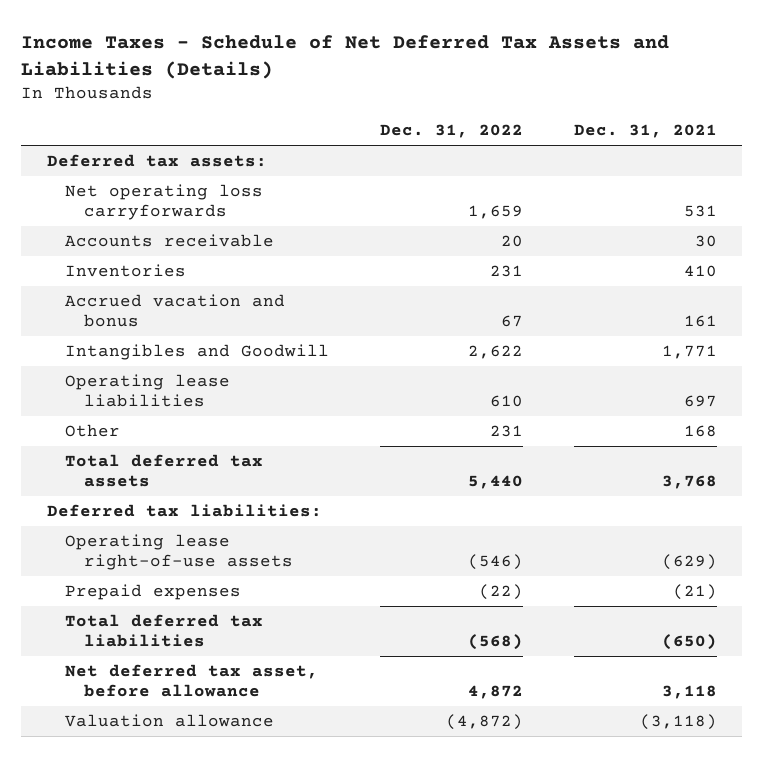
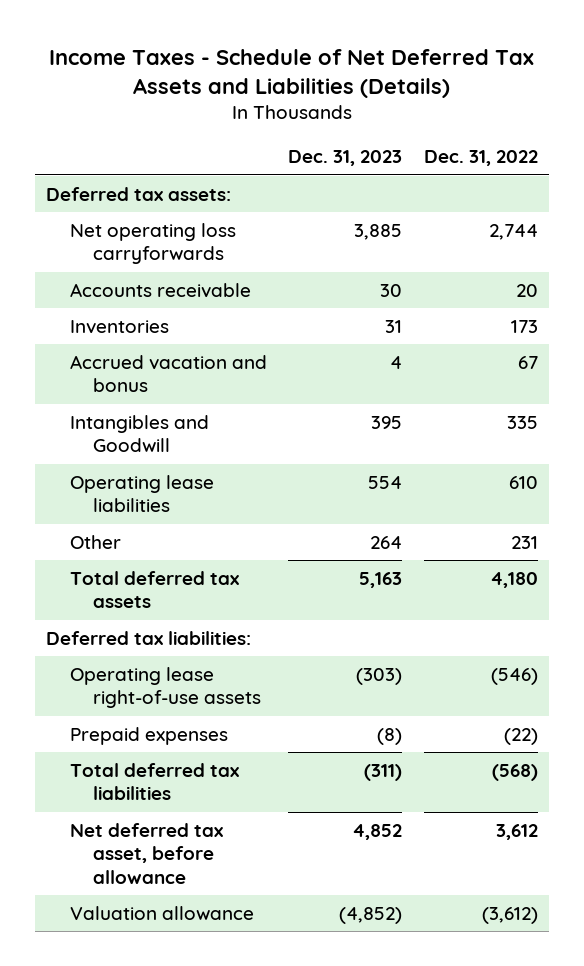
- | Dec. 31, 2022 | Dec. 31, 2021
+ | Dec. 31, 2023 | Dec. 31, 2022
- Net operating loss carryforwards | 1,659 | 531
+ Net operating loss carryforwards | 3,885 | 2,744
- Inventories | 231 | 410
+ Inventories | 31 | 173
- Intangibles and Goodwill | 2,622 | 1,771
+ Intangibles and Goodwill | 395 | 335
- Total deferred tax assets | 5,440 | 3,768
+ Total deferred tax assets | 5,163 | 4,180
- Net deferred tax asset, before allowance | 4,872 | 3,118
- Valuation allowance | (4,872) | (3,118)
+ Net deferred tax asset, before allowance | 4,852 | 3,612
+ Valuation allowance | (4,852) | (3,612)

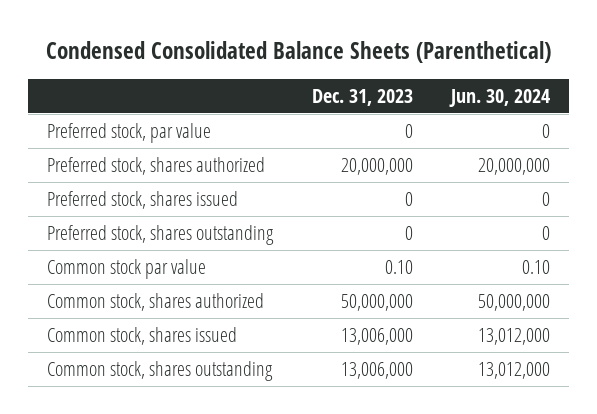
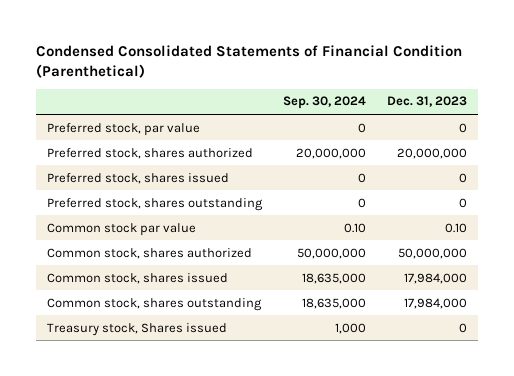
- Condensed Consolidated Balance Sheets (Parenthetical)
+ Condensed Consolidated Statements of Financial Condition (Parenthetical)
- | Dec. 31, 2023 | Jun. 30, 2024
+ | Sep. 30, 2024 | Dec. 31, 2023
- Common stock, shares issued | 13,006,000 | 13,012,000
- Common stock, shares outstanding | 13,006,000 | 13,012,000
+ Common stock, shares issued | 18,635,000 | 17,984,000
+ Common stock, shares outstanding | 18,635,000 | 17,984,000
+ Treasury stock, Shares issued | 1,000 | 0

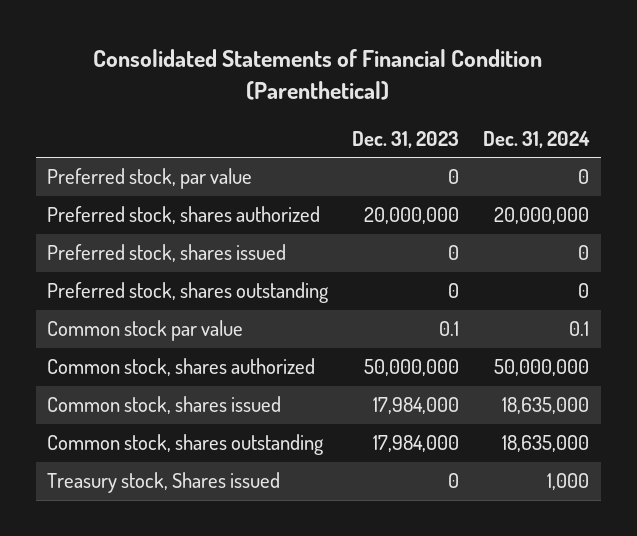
- Condensed Consolidated Statements of Financial Condition (Parenthetical)
+ Consolidated Statements of Financial Condition (Parenthetical)
- | Sep. 30, 2024 | Dec. 31, 2023
+ | Dec. 31, 2023 | Dec. 31, 2024
- Common stock par value | 0.10 | 0.10
+ Common stock par value | 0.1 | 0.1

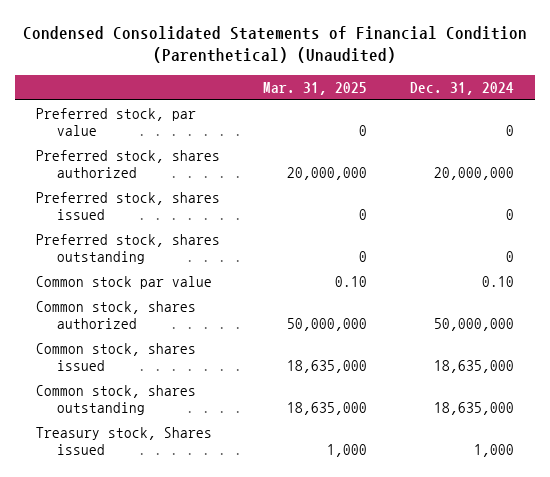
- Consolidated Statements of Financial Condition (Parenthetical)
+ Condensed Consolidated Statements of Financial Condition (Parenthetical) (Unaudited)
- | Dec. 31, 2023 | Dec. 31, 2024
+ | Mar. 31, 2025 | Dec. 31, 2024
- Common stock par value | 0.1 | 0.1
+ Common stock par value | 0.10 | 0.10

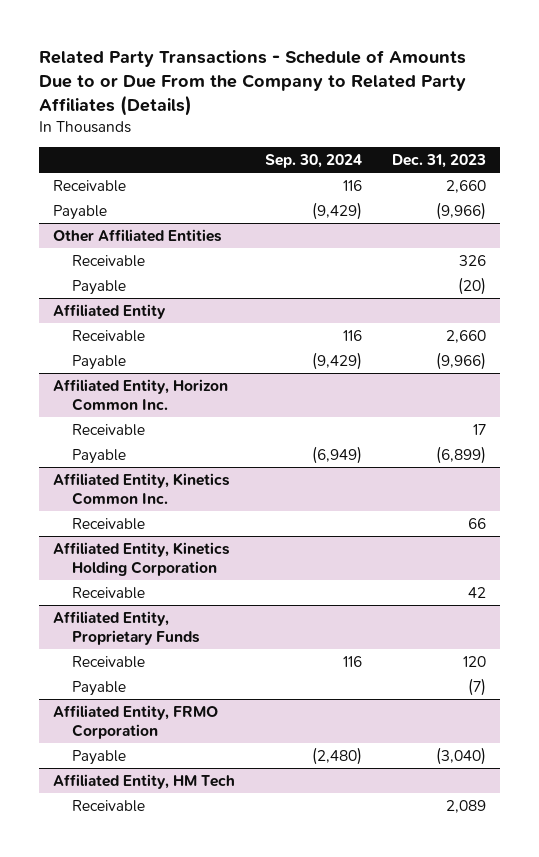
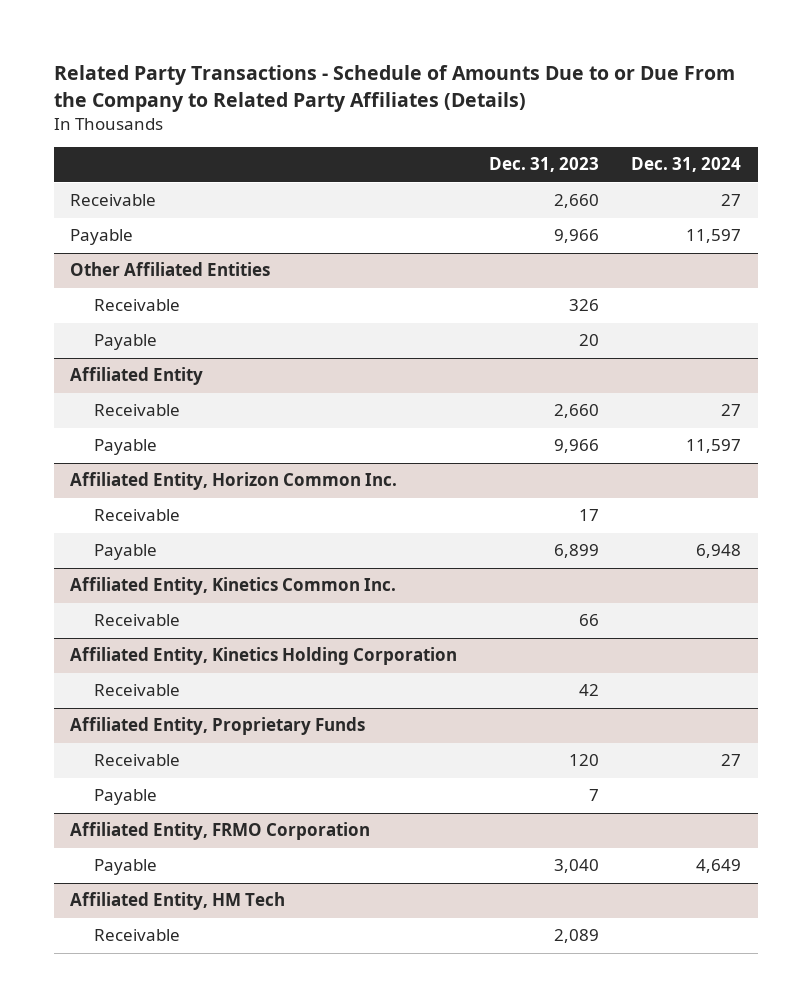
- | Sep. 30, 2024 | Dec. 31, 2023
+ | Dec. 31, 2023 | Dec. 31, 2024
- Payable | (9,429) | (9,966)
+ Payable | 9,966 | 11,597
@ Other Affiliated Entities
- Payable | | (20)
+ Payable | 20 |
@ Affiliated Entity
- Payable | (9,429) | (9,966)
+ Payable | 9,966 | 11,597
@ Affiliated Entity, Horizon Common Inc.
- Payable | (6,949) | (6,899)
+ Payable | 6,899 | 6,948
@ Affiliated Entity, Proprietary Funds
- Payable | | (7)
+ Payable | 7 |
@ Affiliated Entity, FRMO Corporation
- Payable | (2,480) | (3,040)
+ Payable | 3,040 | 4,649

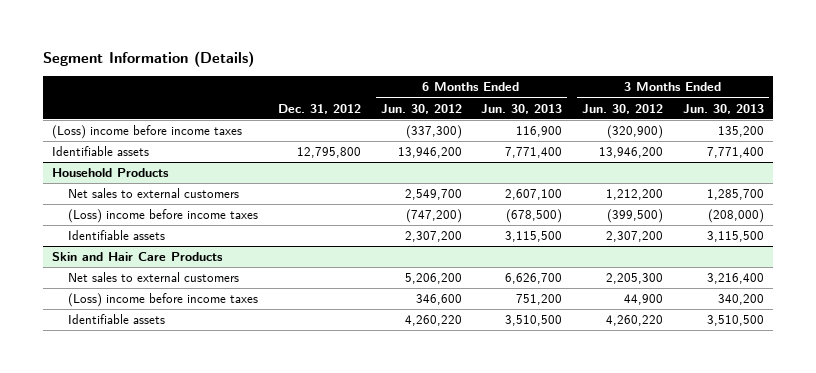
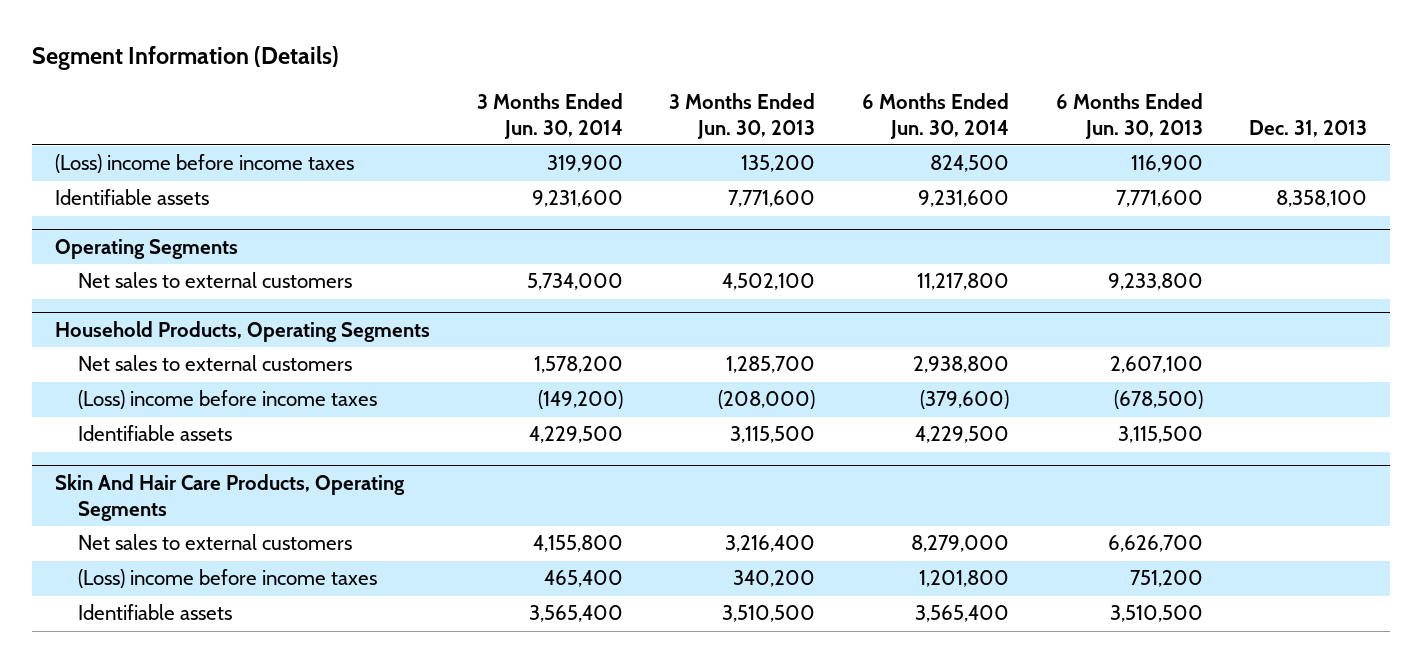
- | Dec. 31, 2012 | 6 Months Ended Jun. 30, 2012 | 6 Months Ended Jun. 30, 2013 | 3 Months Ended Jun. 30, 2012 | 3 Months Ended Jun. 30, 2013
+ | 3 Months Ended Jun. 30, 2014 | 3 Months Ended Jun. 30, 2013 | 6 Months Ended Jun. 30, 2014 | 6 Months Ended Jun. 30, 2013 | Dec. 31, 2013
- Identifiable assets | 12,795,800 | 13,946,200 | 7,771,400 | 13,946,200 | 7,771,400
- Household Products
+ Identifiable assets | 9,231,600 | 7,771,600 | 9,231,600 | 7,771,600 | 8,358,100
+ Operating Segments
+ Net sales to external customers | 5,734,000 | 4,502,100 | 11,217,800 | 9,233,800 |
+ Household Products, Operating Segments
- Skin and Hair Care Products
+ Skin And Hair Care Products, Operating Segments

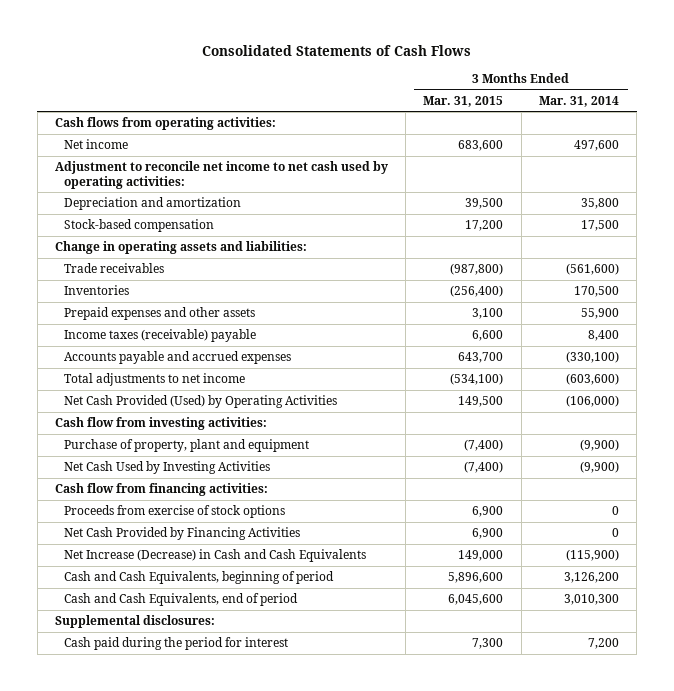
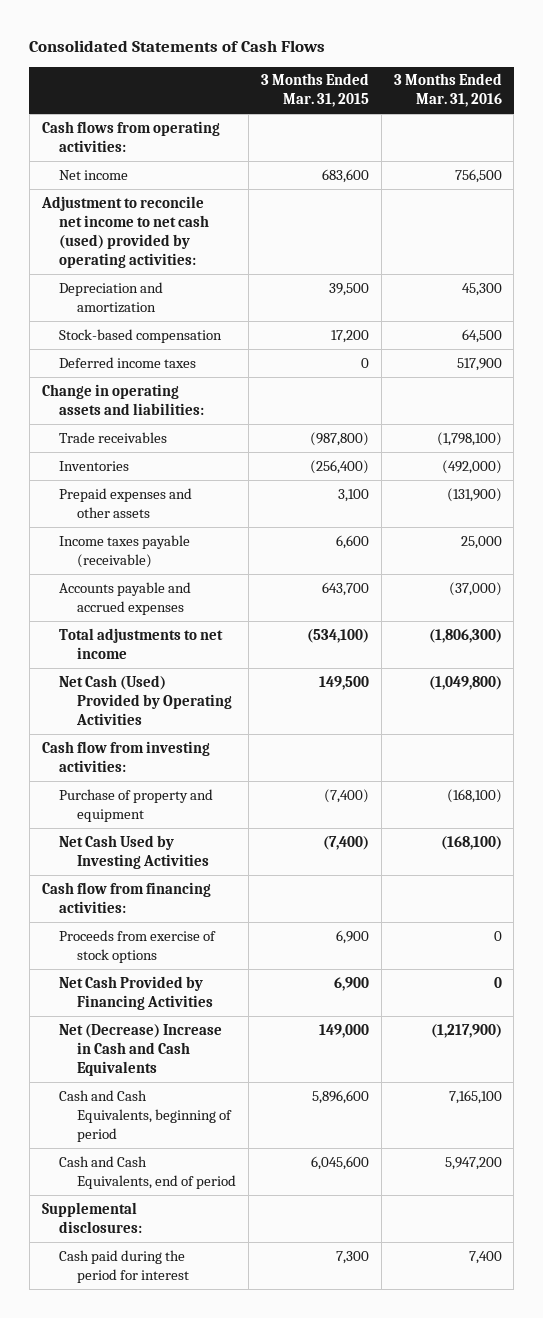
- | 3 Months Ended Mar. 31, 2015 | 3 Months Ended Mar. 31, 2014
+ | 3 Months Ended Mar. 31, 2015 | 3 Months Ended Mar. 31, 2016
- Adjustment to reconcile net income to net cash used by operating activities:
+ Adjustment to reconcile net income to net cash (used) provided by operating activities:
+ Deferred income taxes | 0 | 517,900
- Income taxes (receivable) payable | 6,600 | 8,400
+ Income taxes payable (receivable) | 6,600 | 25,000
- Net Cash Provided (Used) by Operating Activities | 149,500 | (106,000)
+ Net Cash (Used) Provided by Operating Activities | 149,500 | (1,049,800)
- Purchase of property, plant and equipment | (7,400) | (9,900)
+ Purchase of property and equipment | (7,400) | (168,100)
- Net Increase (Decrease) in Cash and Cash Equivalents | 149,000 | (115,900)
+ Net (Decrease) Increase in Cash and Cash Equivalents | 149,000 | (1,217,900)

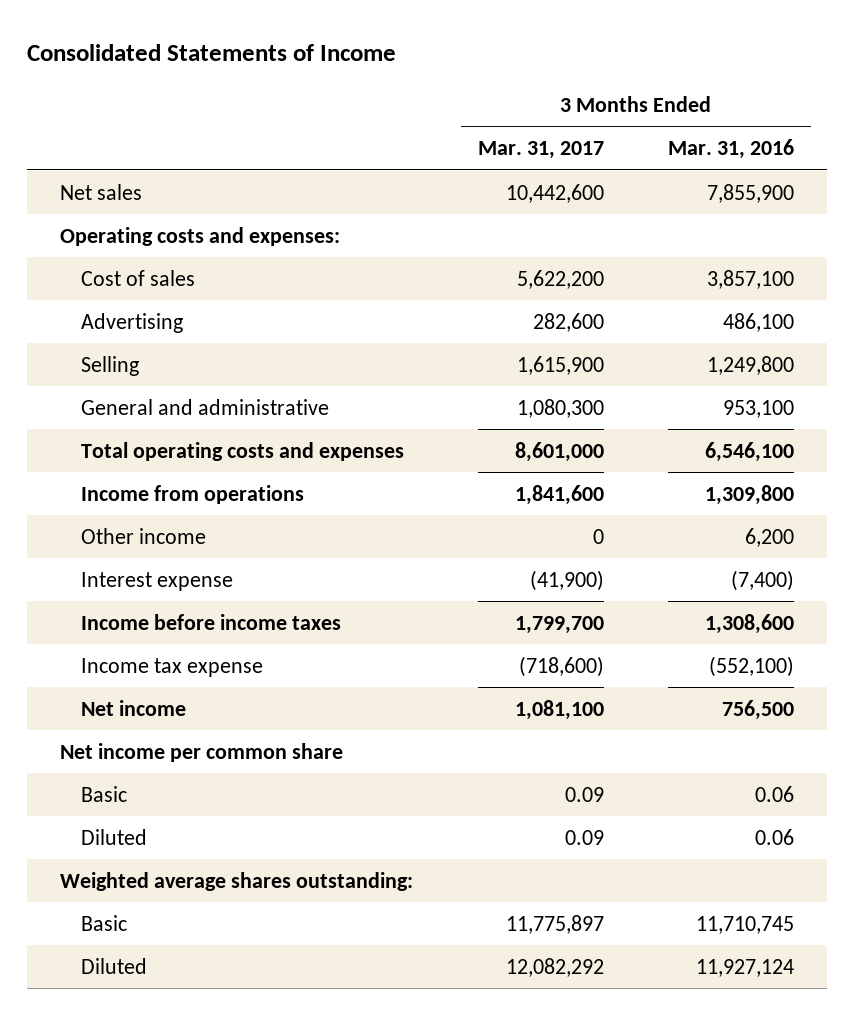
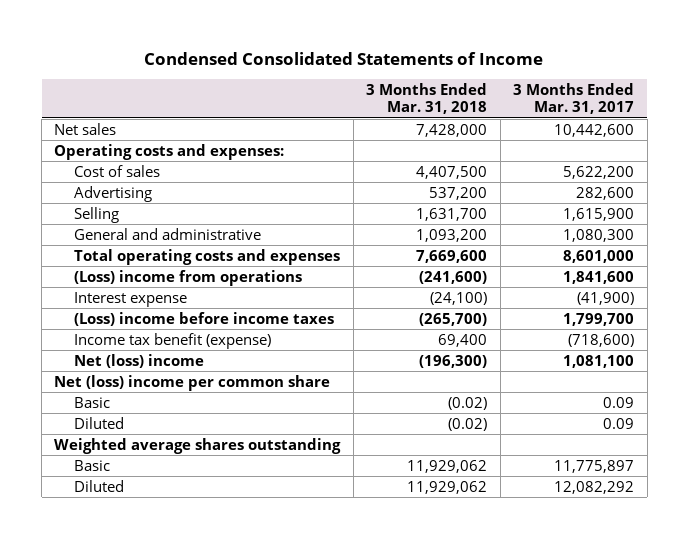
- Consolidated Statements of Income
+ Condensed Consolidated Statements of Income
- | 3 Months Ended Mar. 31, 2017 | 3 Months Ended Mar. 31, 2016
+ | 3 Months Ended Mar. 31, 2018 | 3 Months Ended Mar. 31, 2017
- Income from operations | 1,841,600 | 1,309,800
- Other income | 0 | 6,200
+ (Loss) income from operations | (241,600) | 1,841,600
- Income before income taxes | 1,799,700 | 1,308,600
- Income tax expense | (718,600) | (552,100)
- Net income | 1,081,100 | 756,500
- Net income per common share
+ (Loss) income before income taxes | (265,700) | 1,799,700
+ Income tax benefit (expense) | 69,400 | (718,600)
+ Net (loss) income | (196,300) | 1,081,100
+ Net (loss) income per common share
- Weighted average shares outstanding:
+ Weighted average shares outstanding

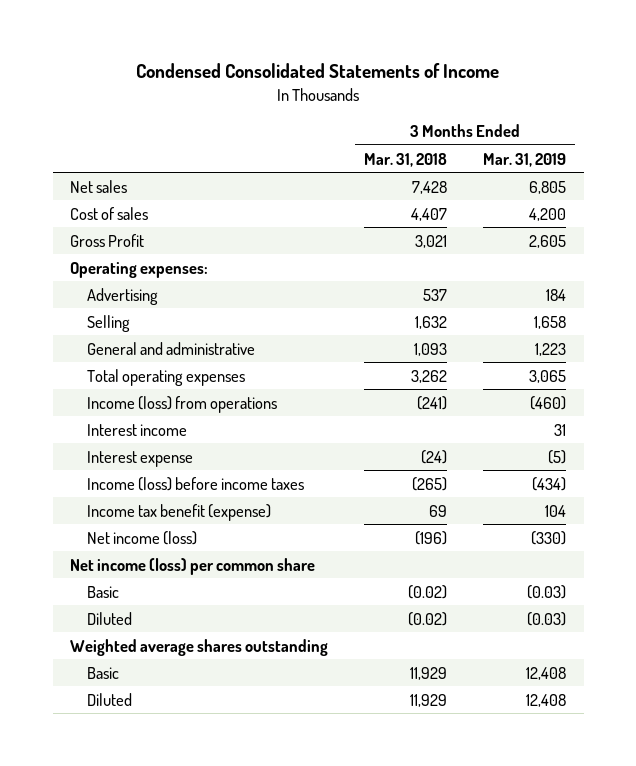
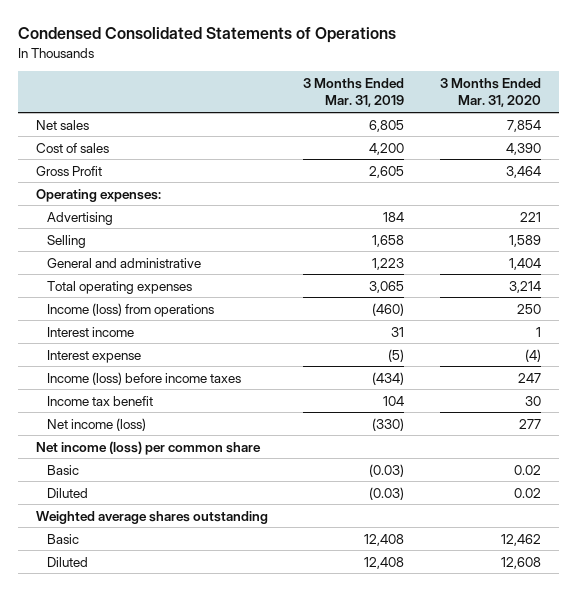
- Condensed Consolidated Statements of Income
+ Condensed Consolidated Statements of Operations
- | 3 Months Ended Mar. 31, 2018 | 3 Months Ended Mar. 31, 2019
+ | 3 Months Ended Mar. 31, 2019 | 3 Months Ended Mar. 31, 2020
- Income tax benefit (expense) | 69 | 104
+ Income tax benefit | 104 | 30

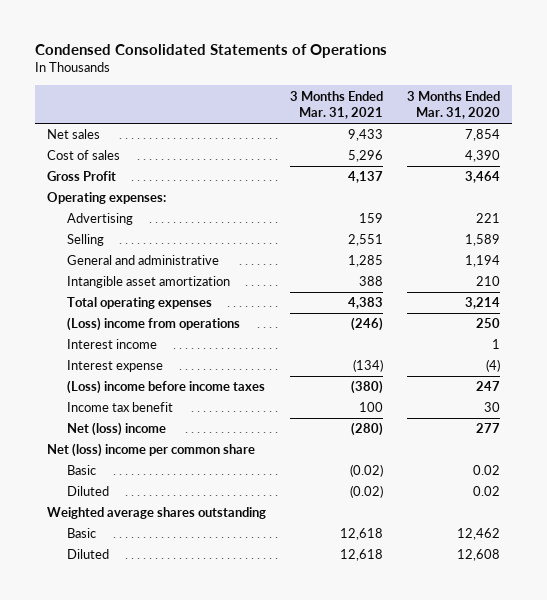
- | 3 Months Ended Mar. 31, 2019 | 3 Months Ended Mar. 31, 2020
+ | 3 Months Ended Mar. 31, 2021 | 3 Months Ended Mar. 31, 2020
- General and administrative | 1,223 | 1,404
+ General and administrative | 1,285 | 1,194
+ Intangible asset amortization | 388 | 210
- Income (loss) from operations | (460) | 250
+ (Loss) income from operations | (246) | 250
- Income (loss) before income taxes | (434) | 247
+ (Loss) income before income taxes | (380) | 247
- Net income (loss) | (330) | 277
- Net income (loss) per common share
+ Net (loss) income | (280) | 277
+ Net (loss) income per common share

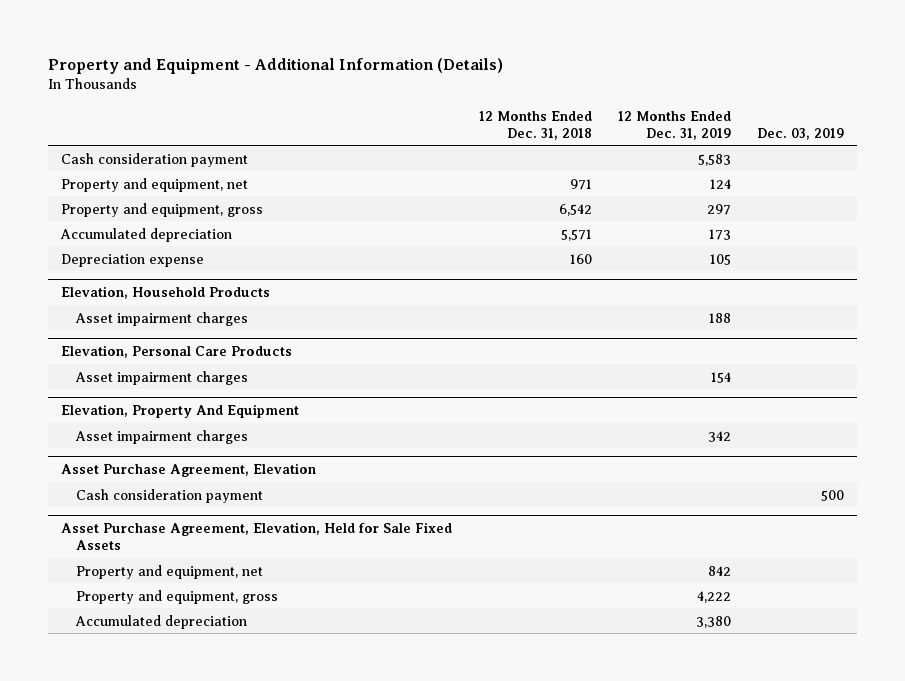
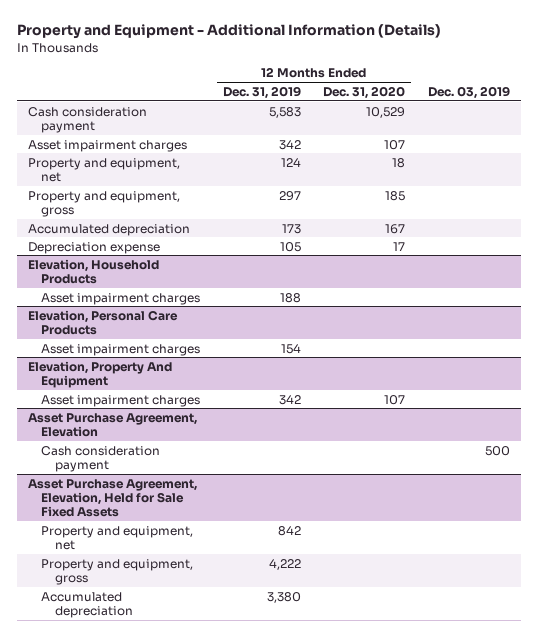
- | 12 Months Ended Dec. 31, 2018 | 12 Months Ended Dec. 31, 2019 | Dec. 03, 2019
+ | 12 Months Ended Dec. 31, 2019 | 12 Months Ended Dec. 31, 2020 | Dec. 03, 2019
+ Asset impairment charges | 342 | 107 |

